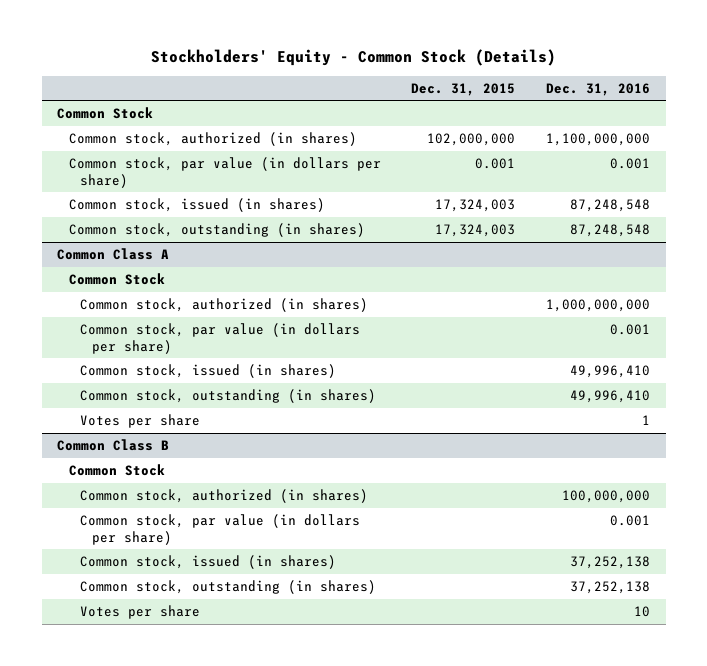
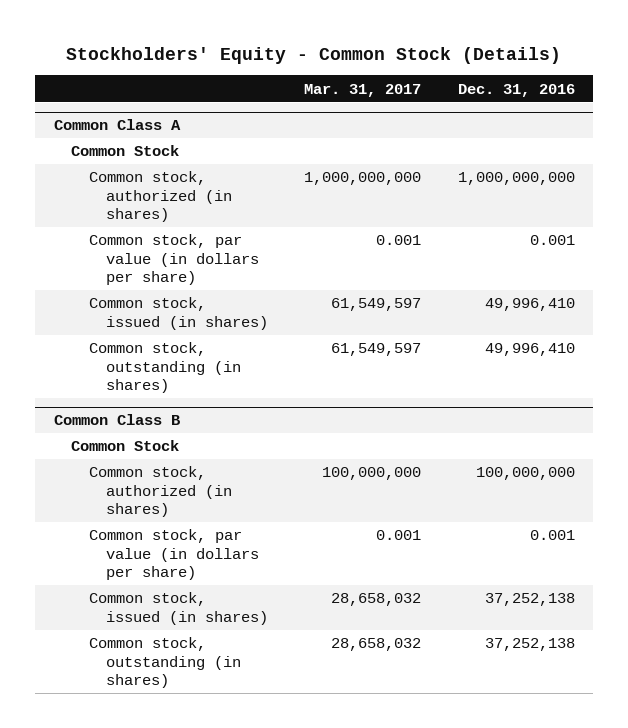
- | Dec. 31, 2015 | Dec. 31, 2016
+ | Mar. 31, 2017 | Dec. 31, 2016
- Common Stock
- Common stock, authorized (in shares) | 102,000,000 | 1,100,000,000
- Common stock, par value (in dollars per share) | 0.001 | 0.001
- Common stock, issued (in shares) | 17,324,003 | 87,248,548
- Common stock, outstanding (in shares) | 17,324,003 | 87,248,548
@ Common Class A
- Votes per share | | 1
@ Common Class B
- Votes per share | | 10

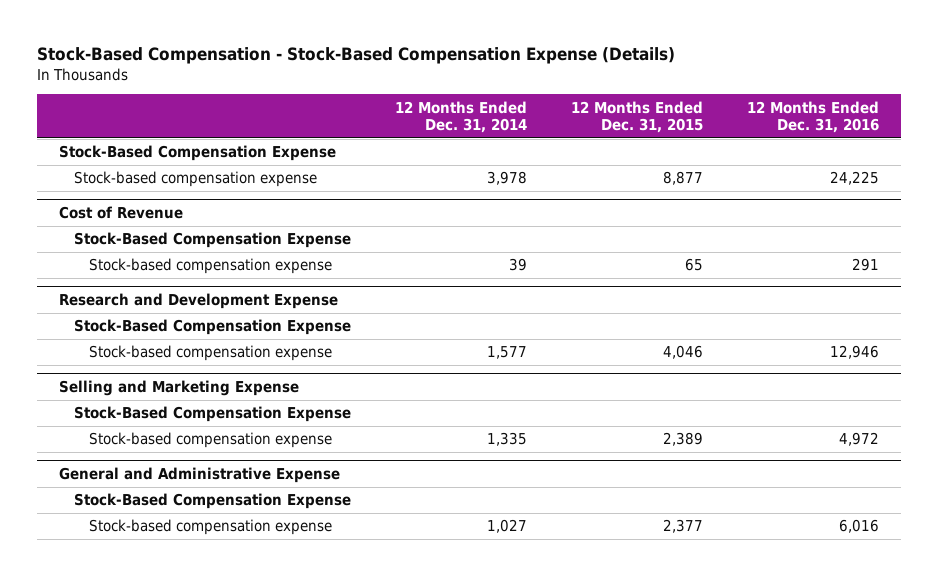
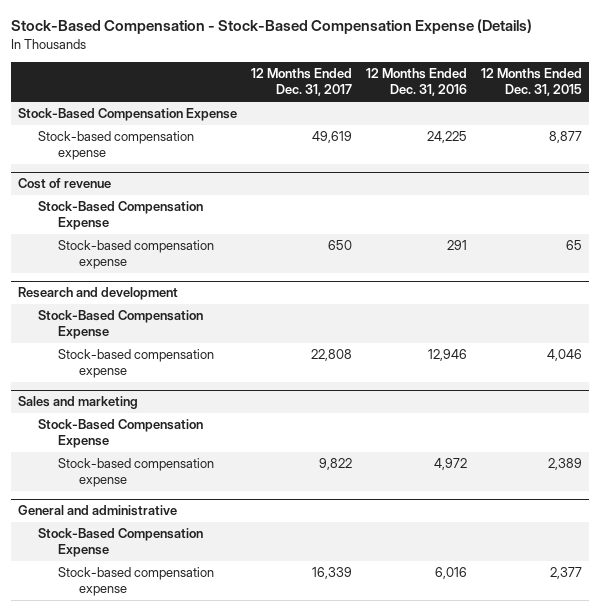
- | 12 Months Ended Dec. 31, 2014 | 12 Months Ended Dec. 31, 2015 | 12 Months Ended Dec. 31, 2016
+ | 12 Months Ended Dec. 31, 2017 | 12 Months Ended Dec. 31, 2016 | 12 Months Ended Dec. 31, 2015
- Cost of Revenue
+ Cost of revenue
- Research and Development Expense
+ Research and development
- Selling and Marketing Expense
+ Sales and marketing
- General and Administrative Expense
+ General and administrative

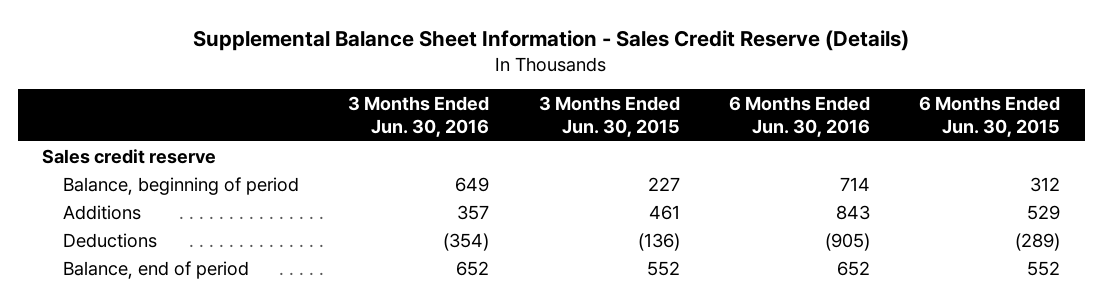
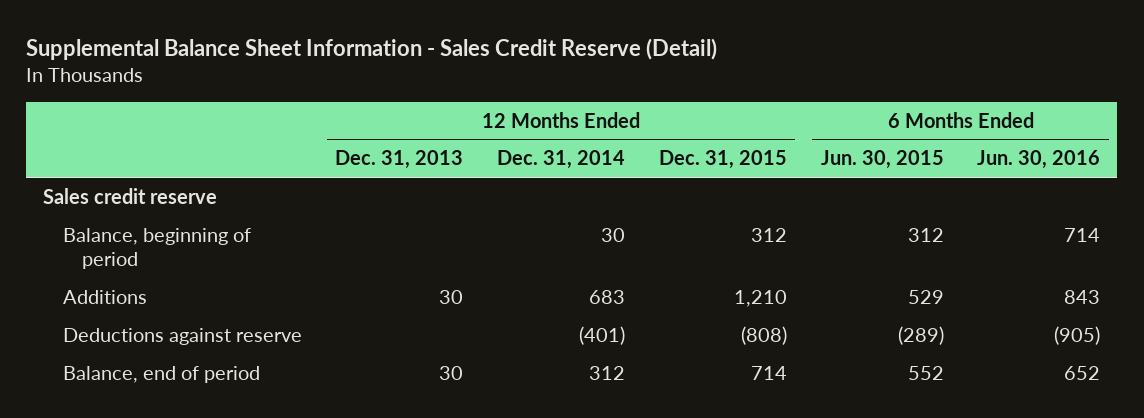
- Supplemental Balance Sheet Information - Sales Credit Reserve (Details)
+ Supplemental Balance Sheet Information - Sales Credit Reserve (Detail)
- | 3 Months Ended Jun. 30, 2016 | 3 Months Ended Jun. 30, 2015 | 6 Months Ended Jun. 30, 2016 | 6 Months Ended Jun. 30, 2015
+ | 12 Months Ended Dec. 31, 2013 | 12 Months Ended Dec. 31, 2014 | 12 Months Ended Dec. 31, 2015 | 6 Months Ended Jun. 30, 2015 | 6 Months Ended Jun. 30, 2016
- Deductions | (354) | (136) | (905) | (289)
+ Deductions against reserve | | (401) | (808) | (289) | (905)

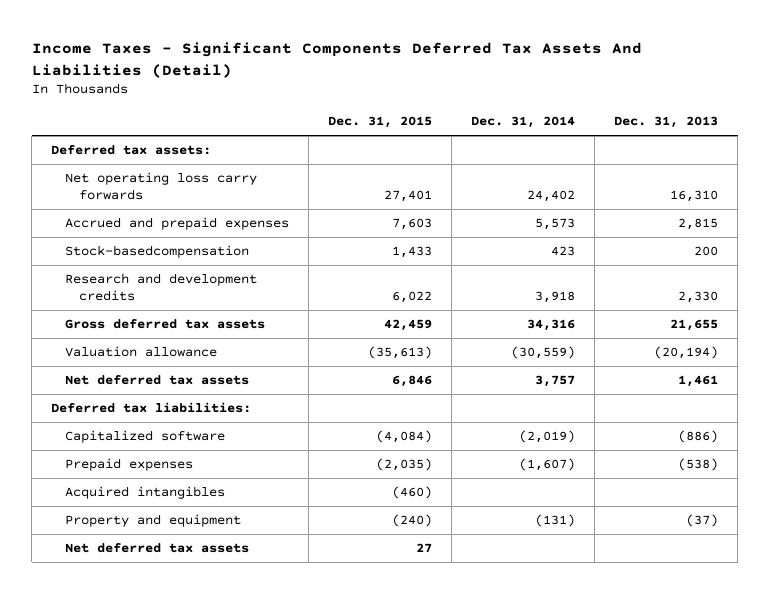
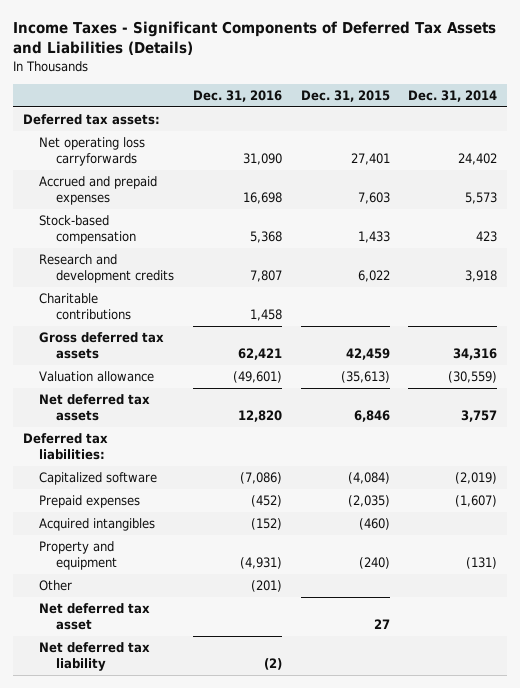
- Income Taxes - Significant Components Deferred Tax Assets And Liabilities (Detail)
+ Income Taxes - Significant Components of Deferred Tax Assets and Liabilities (Details)
- | Dec. 31, 2015 | Dec. 31, 2014 | Dec. 31, 2013
+ | Dec. 31, 2016 | Dec. 31, 2015 | Dec. 31, 2014
- Net operating loss carry forwards | 27,401 | 24,402 | 16,310
+ Net operating loss carryforwards | 31,090 | 27,401 | 24,402
- Stock-basedcompensation | 1,433 | 423 | 200
+ Stock-based compensation | 5,368 | 1,433 | 423
+ Charitable contributions | 1,458 | |
- Net deferred tax assets | 27 | |
+ Other | (201) | |
+ Net deferred tax asset | | 27 |
+ Net deferred tax liability | (2) | |

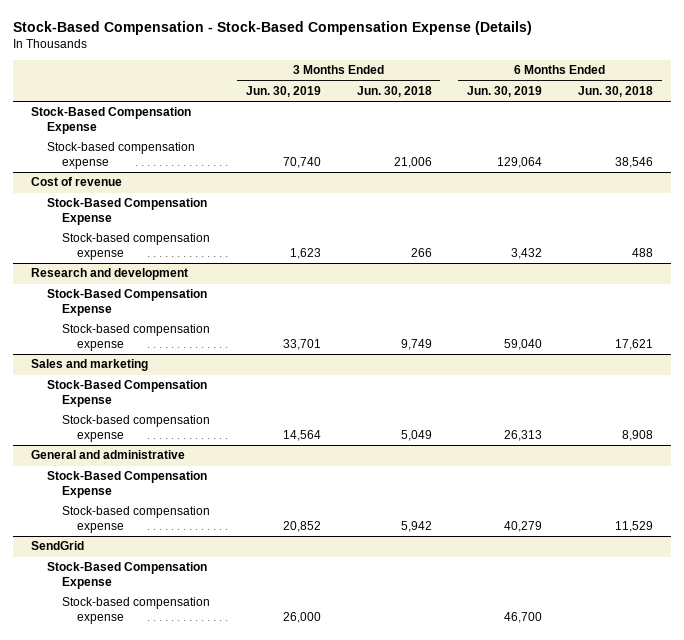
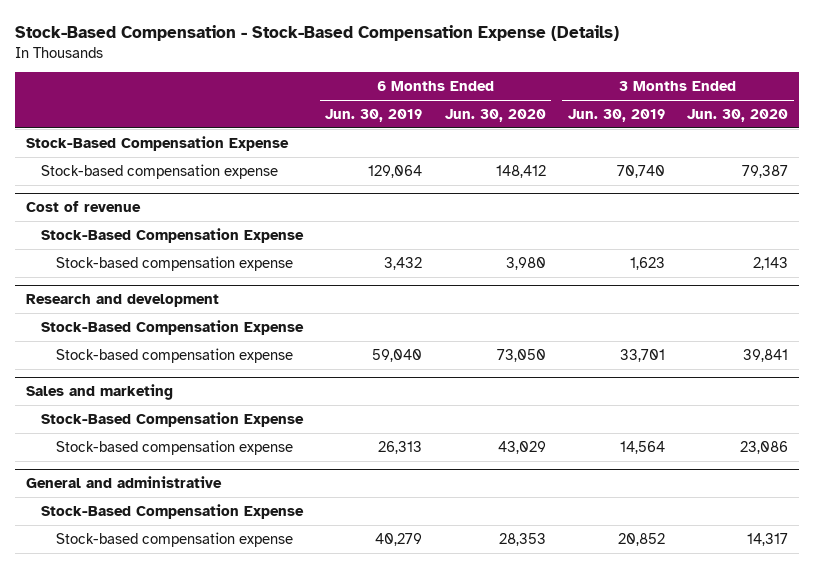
- | 3 Months Ended Jun. 30, 2019 | 3 Months Ended Jun. 30, 2018 | 6 Months Ended Jun. 30, 2019 | 6 Months Ended Jun. 30, 2018
+ | 6 Months Ended Jun. 30, 2019 | 6 Months Ended Jun. 30, 2020 | 3 Months Ended Jun. 30, 2019 | 3 Months Ended Jun. 30, 2020
- SendGrid
- Stock-Based Compensation Expense
- Stock-based compensation expense | 26,000 | | 46,700 |

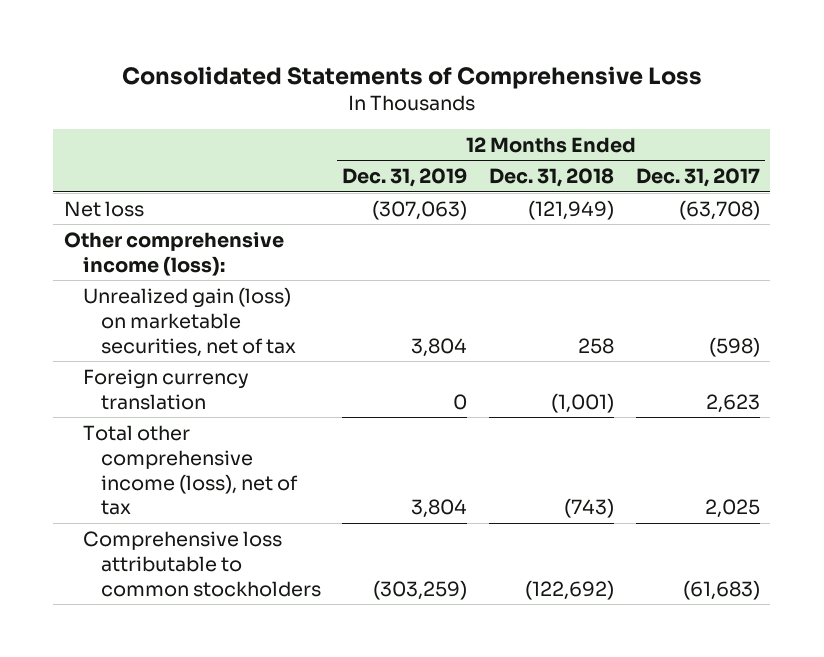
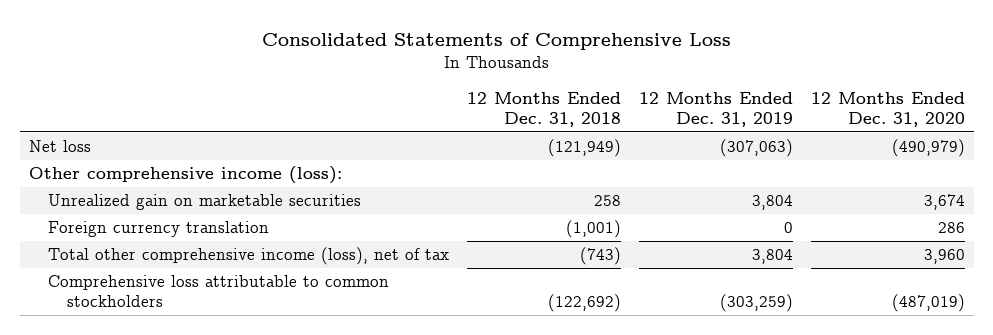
- | 12 Months Ended Dec. 31, 2019 | 12 Months Ended Dec. 31, 2018 | 12 Months Ended Dec. 31, 2017
+ | 12 Months Ended Dec. 31, 2018 | 12 Months Ended Dec. 31, 2019 | 12 Months Ended Dec. 31, 2020
- Unrealized gain (loss) on marketable securities, net of tax | 3,804 | 258 | (598)
+ Unrealized gain on marketable securities | 258 | 3,804 | 3,674

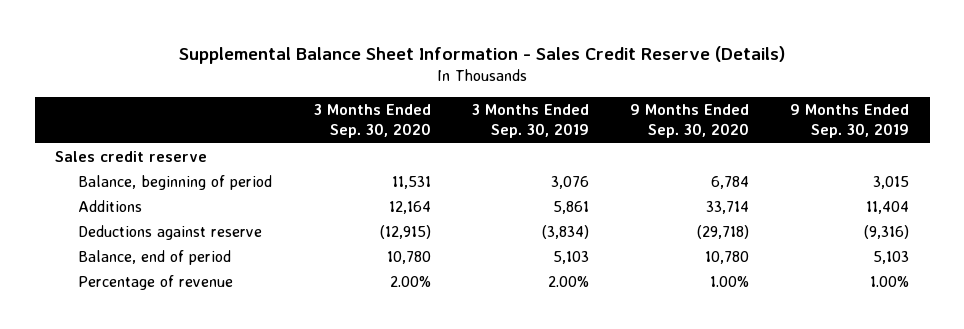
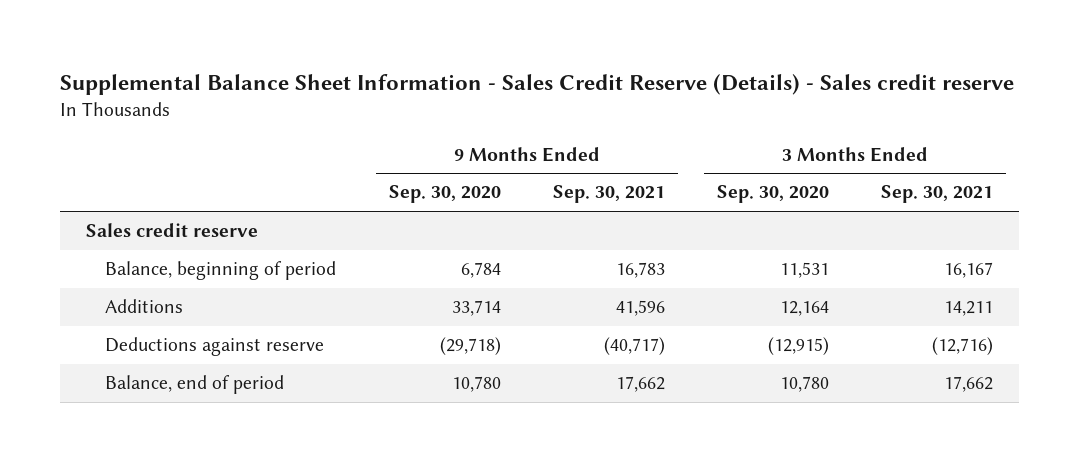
- Supplemental Balance Sheet Information - Sales Credit Reserve (Details)
+ Supplemental Balance Sheet Information - Sales Credit Reserve (Details) - Sales credit reserve
- | 3 Months Ended Sep. 30, 2020 | 3 Months Ended Sep. 30, 2019 | 9 Months Ended Sep. 30, 2020 | 9 Months Ended Sep. 30, 2019
+ | 9 Months Ended Sep. 30, 2020 | 9 Months Ended Sep. 30, 2021 | 3 Months Ended Sep. 30, 2020 | 3 Months Ended Sep. 30, 2021
- Percentage of revenue | 2.00% | 2.00% | 1.00% | 1.00%

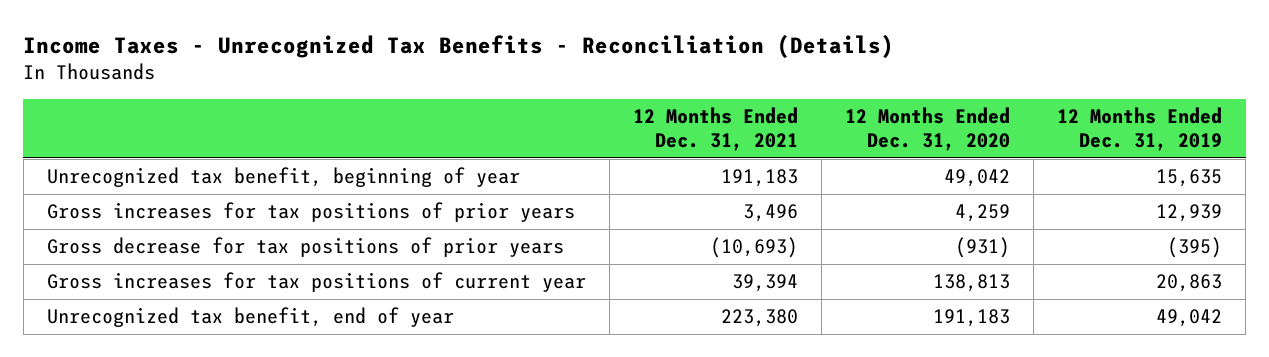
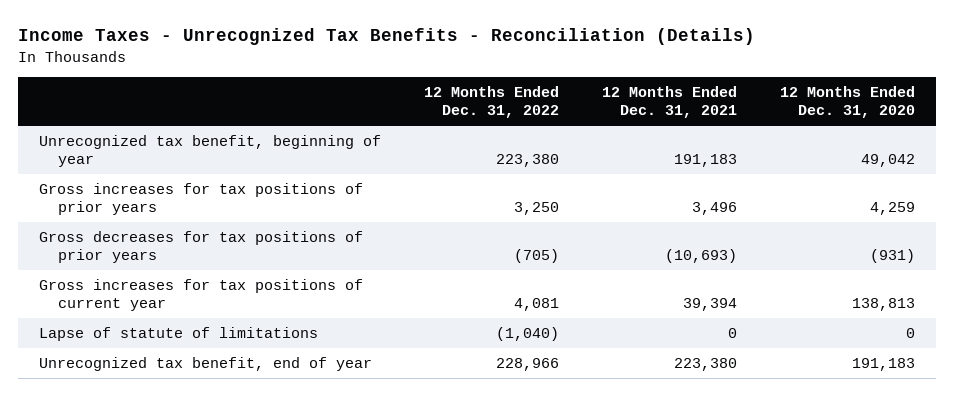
- | 12 Months Ended Dec. 31, 2021 | 12 Months Ended Dec. 31, 2020 | 12 Months Ended Dec. 31, 2019
+ | 12 Months Ended Dec. 31, 2022 | 12 Months Ended Dec. 31, 2021 | 12 Months Ended Dec. 31, 2020
- Gross decrease for tax positions of prior years | (10,693) | (931) | (395)
+ Gross decreases for tax positions of prior years | (705) | (10,693) | (931)
+ Lapse of statute of limitations | (1,040) | 0 | 0

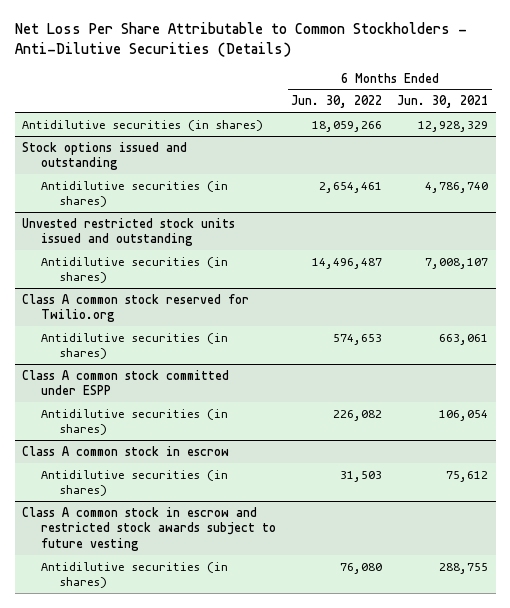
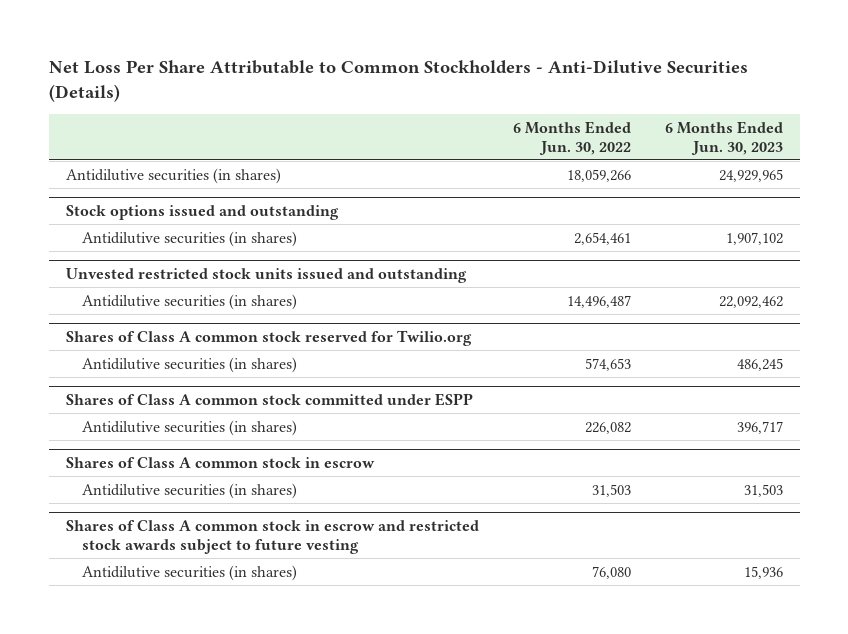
- | 6 Months Ended Jun. 30, 2022 | 6 Months Ended Jun. 30, 2021
+ | 6 Months Ended Jun. 30, 2022 | 6 Months Ended Jun. 30, 2023
- Class A common stock reserved for Twilio.org
+ Shares of Class A common stock reserved for Twilio.org
- Class A common stock committed under ESPP
+ Shares of Class A common stock committed under ESPP
- Class A common stock in escrow
+ Shares of Class A common stock in escrow
- Class A common stock in escrow and restricted stock awards subject to future vesting
+ Shares of Class A common stock in escrow and restricted stock awards subject to future vesting

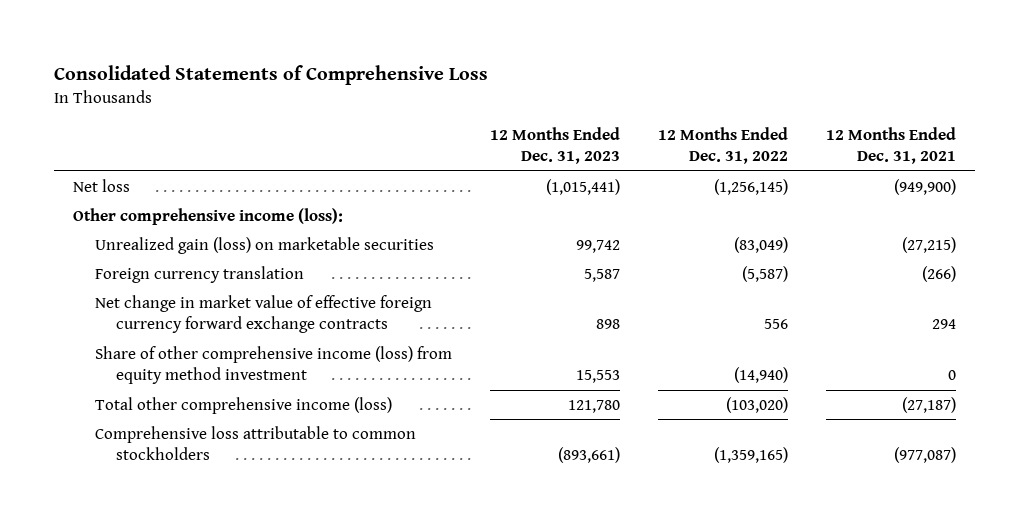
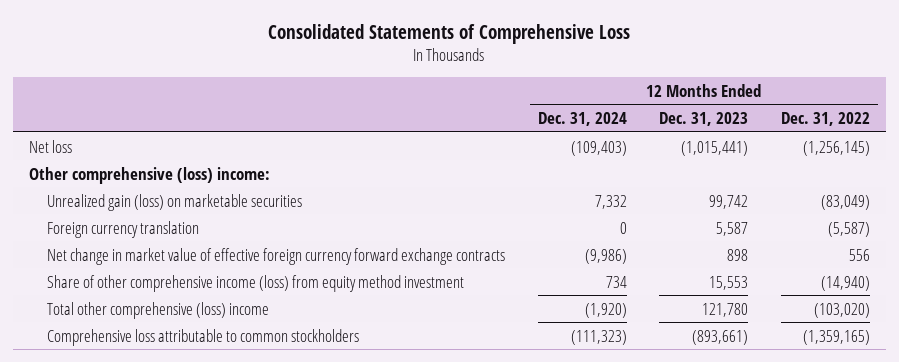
- | 12 Months Ended Dec. 31, 2023 | 12 Months Ended Dec. 31, 2022 | 12 Months Ended Dec. 31, 2021
+ | 12 Months Ended Dec. 31, 2024 | 12 Months Ended Dec. 31, 2023 | 12 Months Ended Dec. 31, 2022
- Other comprehensive income (loss):
+ Other comprehensive (loss) income:
- Total other comprehensive income (loss) | 121,780 | (103,020) | (27,187)
+ Total other comprehensive (loss) income | (1,920) | 121,780 | (103,020)

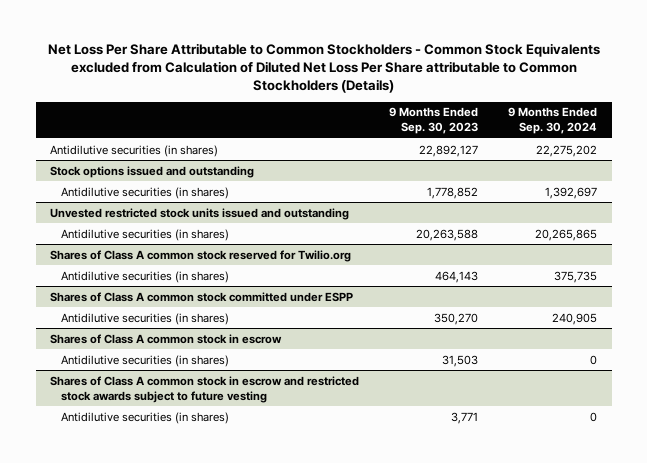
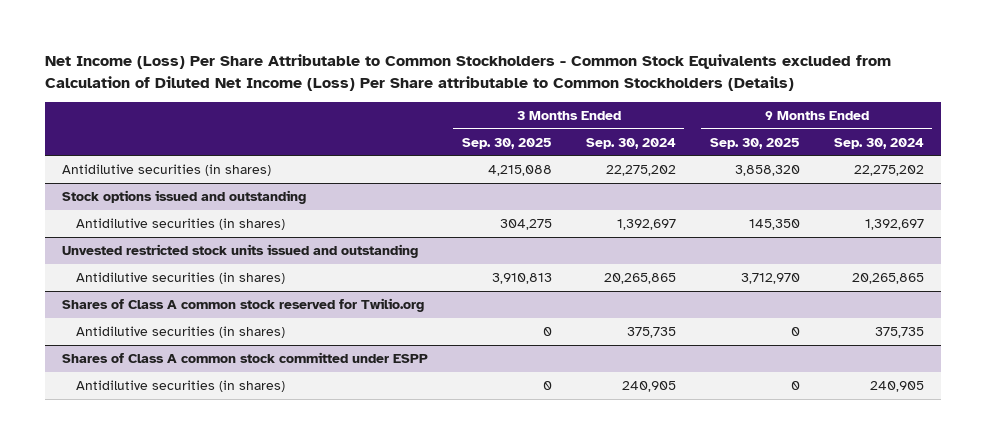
- Net Loss Per Share Attributable to Common Stockholders - Common Stock Equivalents excluded from Calculation of Diluted Net Loss Per Share attributable to Common Stockholders (Details)
+ Net Income (Loss) Per Share Attributable to Common Stockholders - Common Stock Equivalents excluded from Calculation of Diluted Net Income (Loss) Per Share attributable to Common Stockholders (Details)
- | 9 Months Ended Sep. 30, 2023 | 9 Months Ended Sep. 30, 2024
+ | 3 Months Ended Sep. 30, 2025 | 3 Months Ended Sep. 30, 2024 | 9 Months Ended Sep. 30, 2025 | 9 Months Ended Sep. 30, 2024
- Shares of Class A common stock in escrow
- Antidilutive securities (in shares) | 31,503 | 0
- Shares of Class A common stock in escrow and restricted stock awards subject to future vesting
- Antidilutive securities (in shares) | 3,771 | 0

